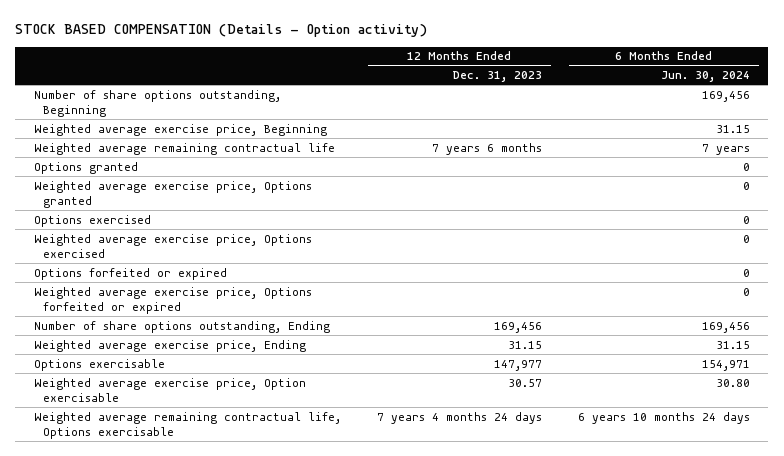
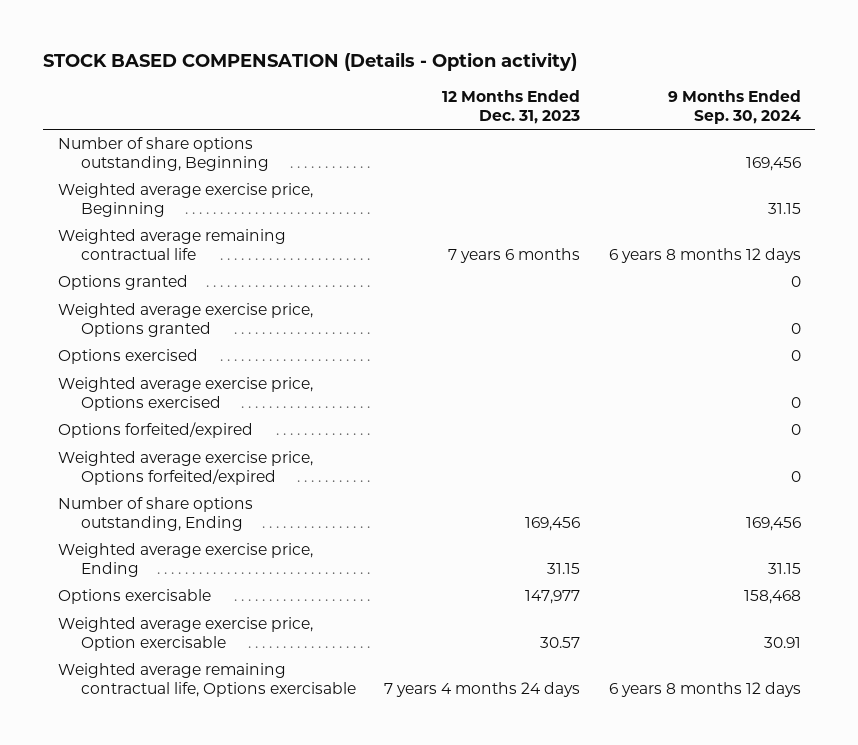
- | 12 Months Ended Dec. 31, 2023 | 6 Months Ended Jun. 30, 2024
+ | 12 Months Ended Dec. 31, 2023 | 9 Months Ended Sep. 30, 2024
- Options forfeited or expired | | 0
- Weighted average exercise price, Options forfeited or expired | | 0
+ Options forfeited/expired | | 0
+ Weighted average exercise price, Options forfeited/expired | | 0

